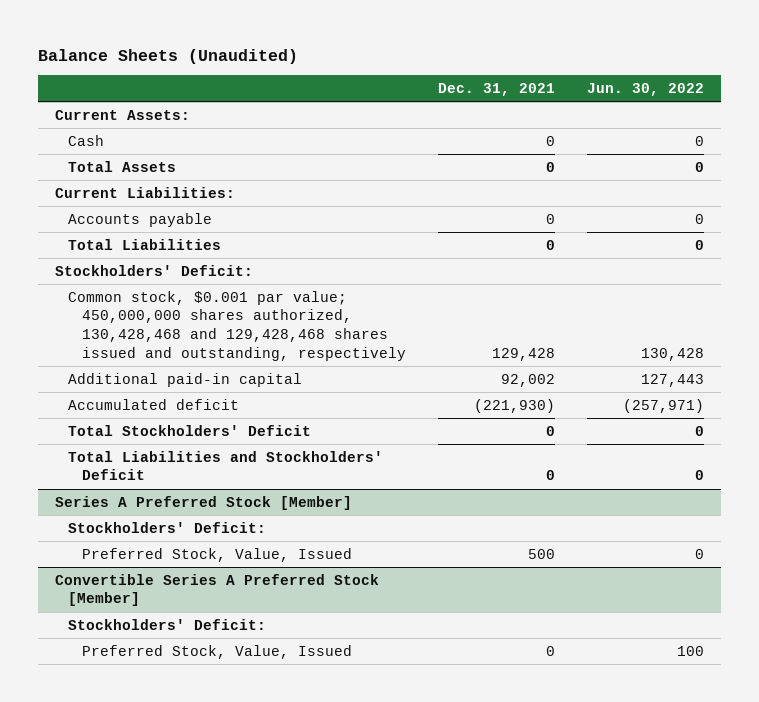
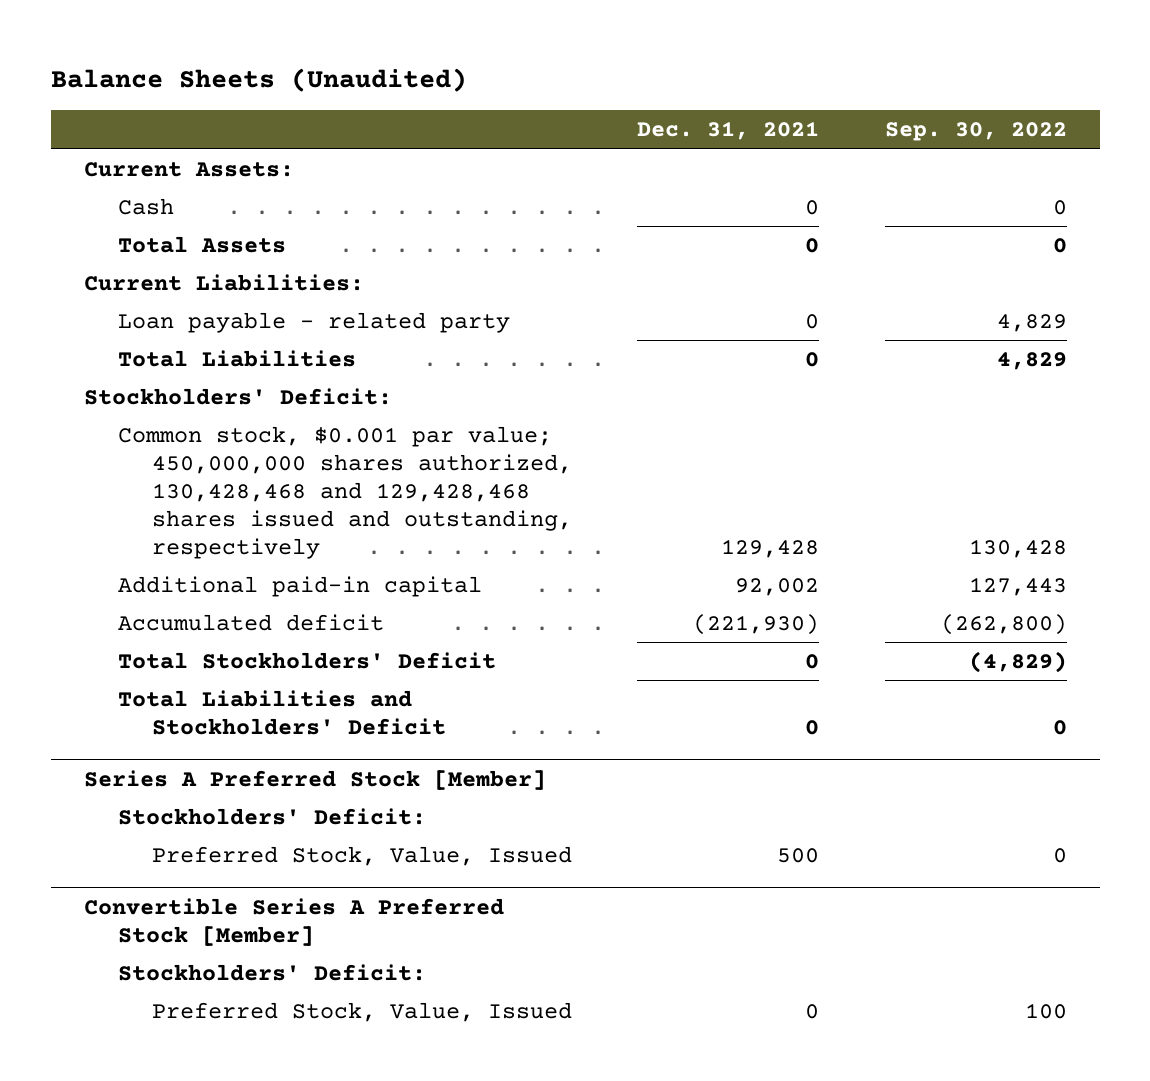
- | Dec. 31, 2021 | Jun. 30, 2022
+ | Dec. 31, 2021 | Sep. 30, 2022
- Accounts payable | 0 | 0
+ Loan payable - related party | 0 | 4,829

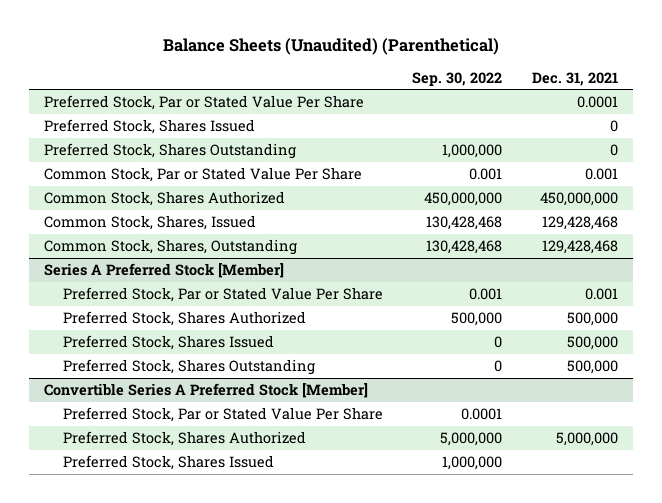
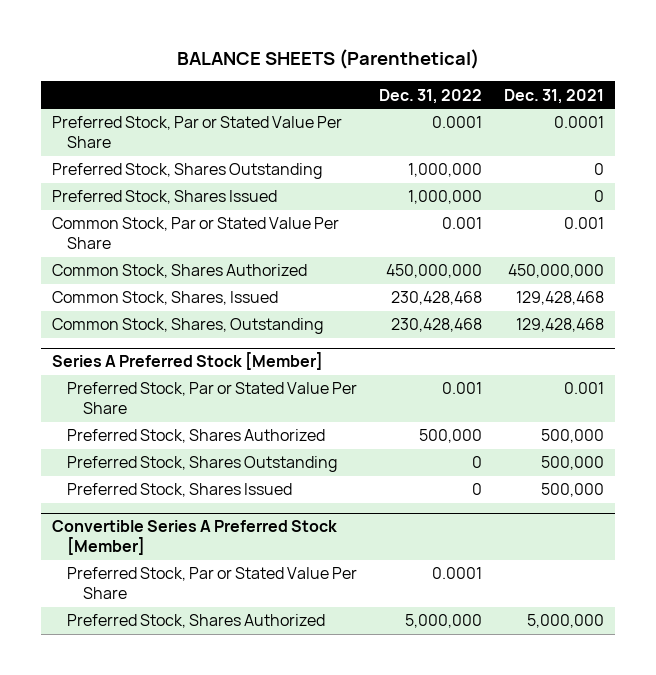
- Balance Sheets (Unaudited) (Parenthetical)
+ BALANCE SHEETS (Parenthetical)
- | Sep. 30, 2022 | Dec. 31, 2021
+ | Dec. 31, 2022 | Dec. 31, 2021
moved down: Preferred Stock, Shares Issued | 1,000,000 | 0
@ Series A Preferred Stock [Member]
moved down: Preferred Stock, Shares Issued | 0 | 500,000
@ Convertible Series A Preferred Stock [Member]
- Preferred Stock, Shares Issued | 1,000,000 |

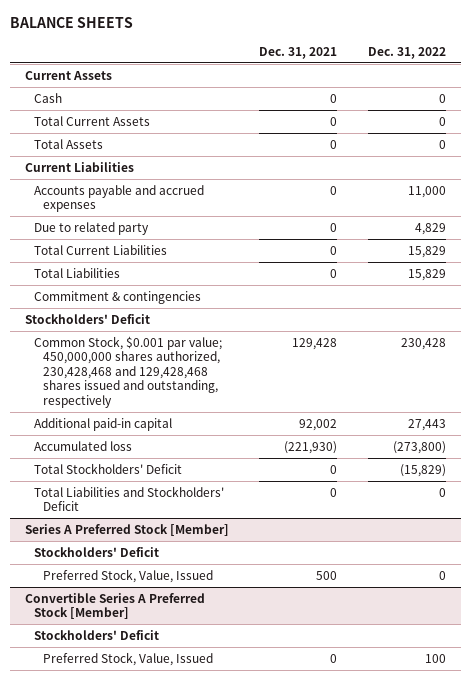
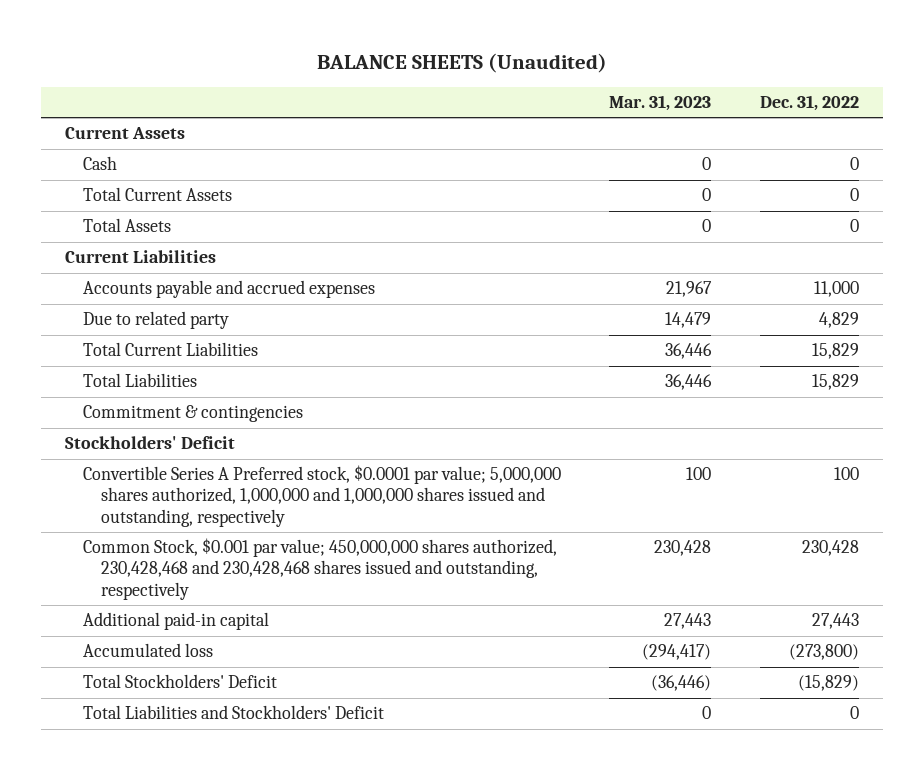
- BALANCE SHEETS
+ BALANCE SHEETS (Unaudited)
- | Dec. 31, 2021 | Dec. 31, 2022
+ | Mar. 31, 2023 | Dec. 31, 2022
- Common Stock, $0.001 par value; 450,000,000 shares authorized, 230,428,468 and 129,428,468 shares issued and outstanding, respectively | 129,428 | 230,428
+ Convertible Series A Preferred stock, $0.0001 par value; 5,000,000 shares authorized, 1,000,000 and 1,000,000 shares issued and outstanding, respectively | 100 | 100
+ Common Stock, $0.001 par value; 450,000,000 shares authorized, 230,428,468 and 230,428,468 shares issued and outstanding, respectively | 230,428 | 230,428
- Series A Preferred Stock [Member]
- Stockholders' Deficit
- Preferred Stock, Value, Issued | 500 | 0
- Convertible Series A Preferred Stock [Member]
- Stockholders' Deficit
- Preferred Stock, Value, Issued | 0 | 100

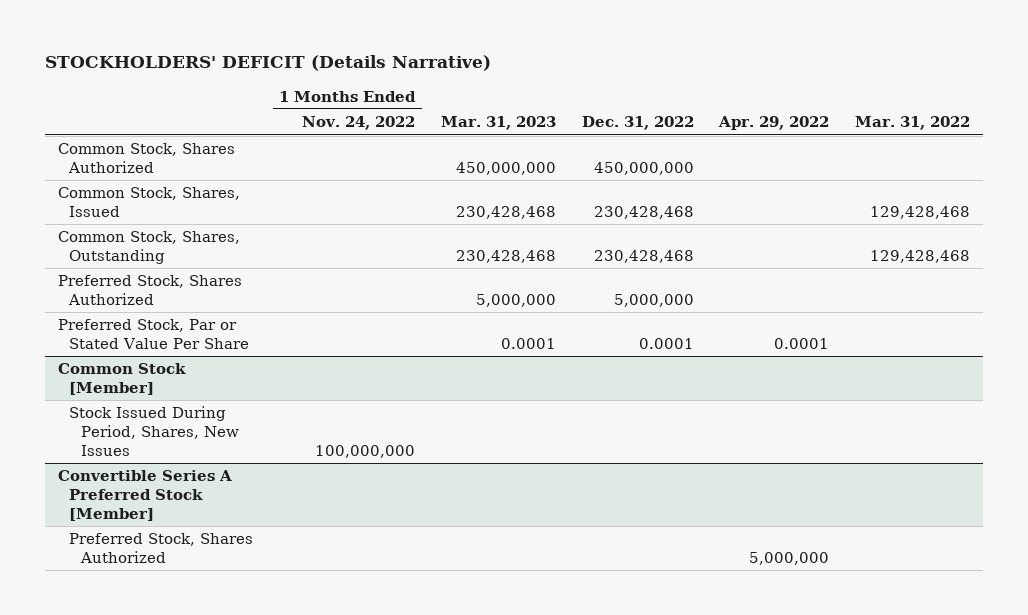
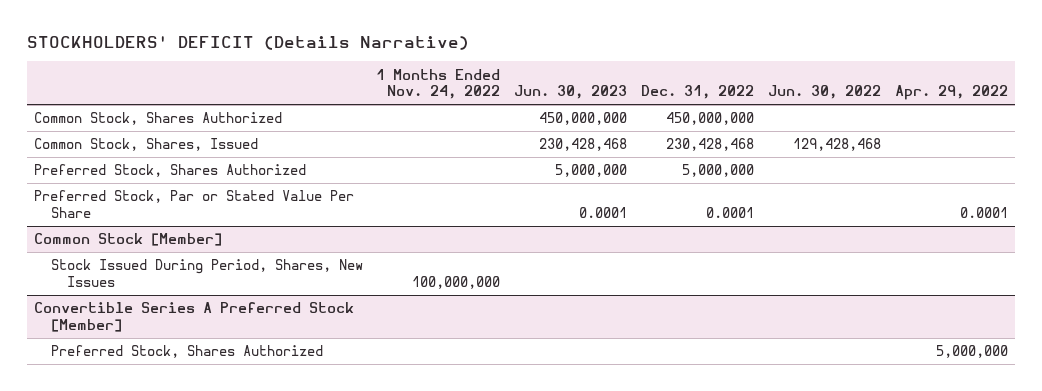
- | 1 Months Ended Nov. 24, 2022 | Mar. 31, 2023 | Dec. 31, 2022 | Apr. 29, 2022 | Mar. 31, 2022
+ | 1 Months Ended Nov. 24, 2022 | Jun. 30, 2023 | Dec. 31, 2022 | Jun. 30, 2022 | Apr. 29, 2022
- Common Stock, Shares, Outstanding | | 230,428,468 | 230,428,468 | | 129,428,468

